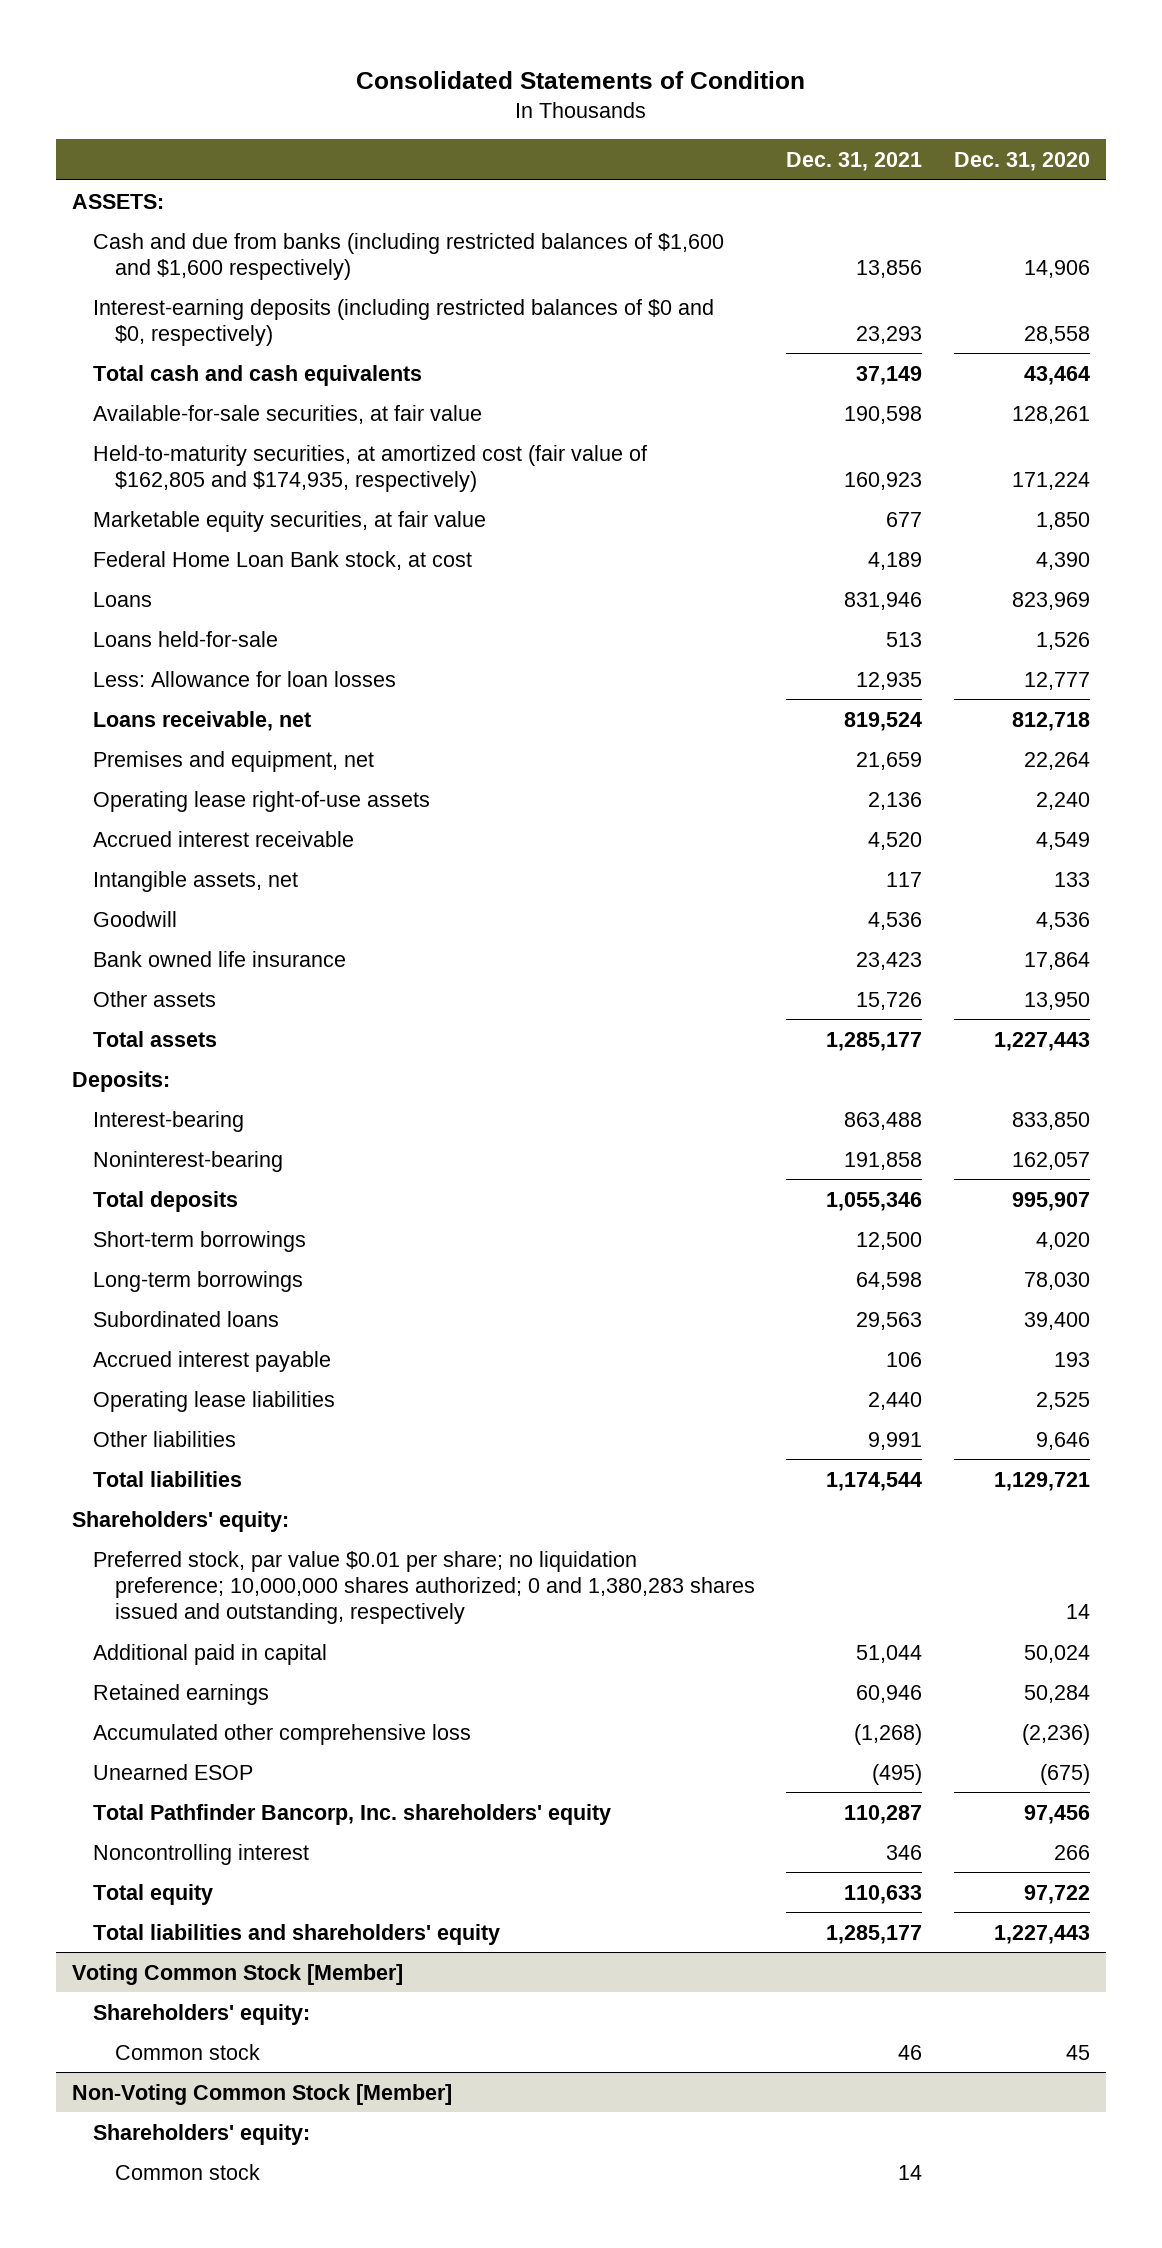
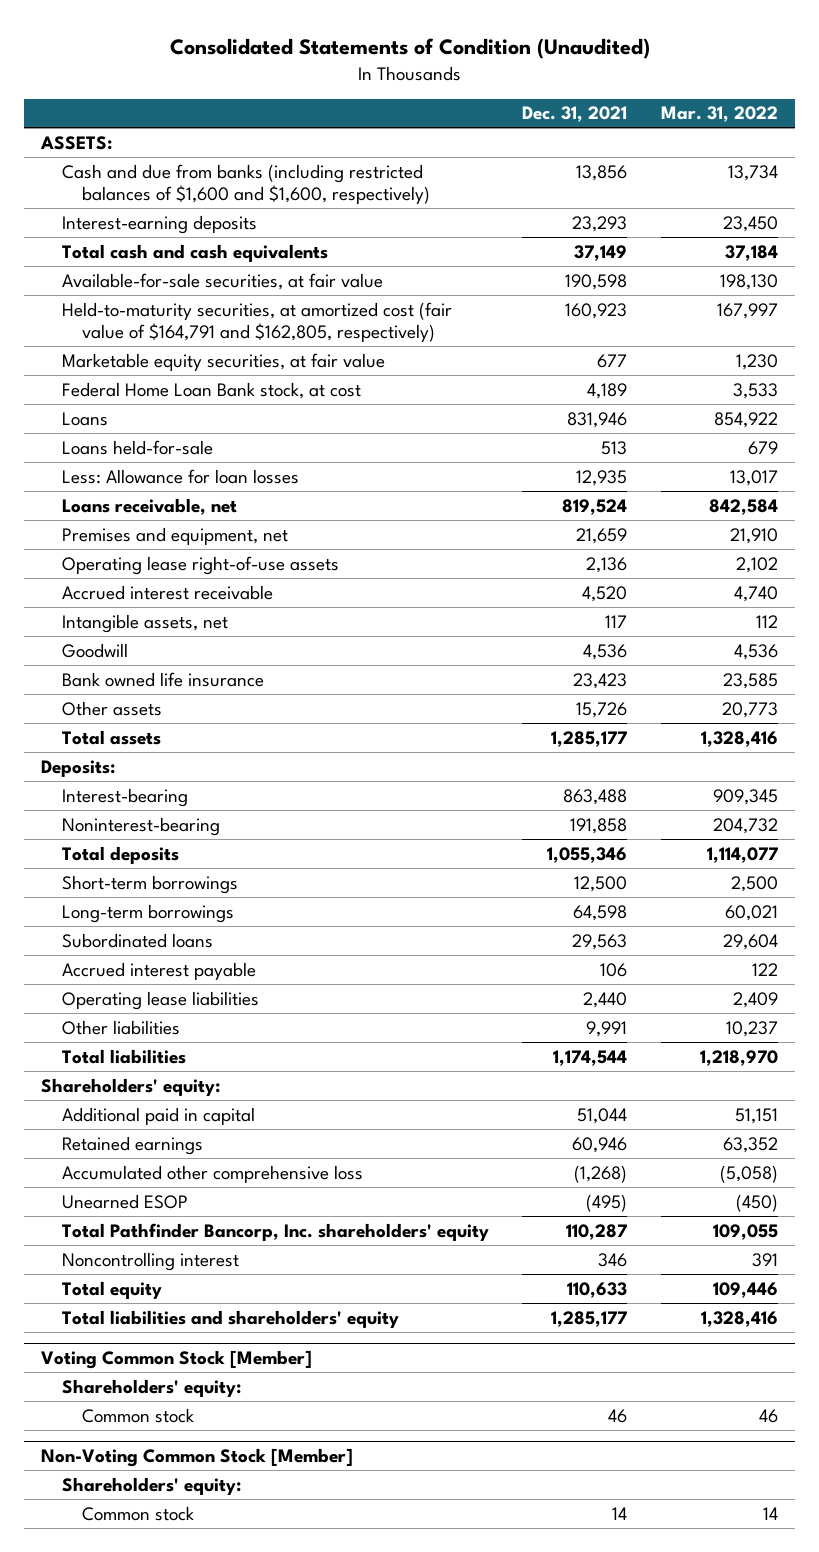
- Consolidated Statements of Condition
+ Consolidated Statements of Condition (Unaudited)
- | Dec. 31, 2021 | Dec. 31, 2020
+ | Dec. 31, 2021 | Mar. 31, 2022
- Cash and due from banks (including restricted balances of $1,600 and $1,600 respectively) | 13,856 | 14,906
- Interest-earning deposits (including restricted balances of $0 and $0, respectively) | 23,293 | 28,558
+ Cash and due from banks (including restricted balances of $1,600 and $1,600, respectively) | 13,856 | 13,734
+ Interest-earning deposits | 23,293 | 23,450
- Held-to-maturity securities, at amortized cost (fair value of $162,805 and $174,935, respectively) | 160,923 | 171,224
+ Held-to-maturity securities, at amortized cost (fair value of $164,791 and $162,805, respectively) | 160,923 | 167,997
- Preferred stock, par value $0.01 per share; no liquidation preference; 10,000,000 shares authorized; 0 and 1,380,283 shares issued and outstanding, respectively | | 14

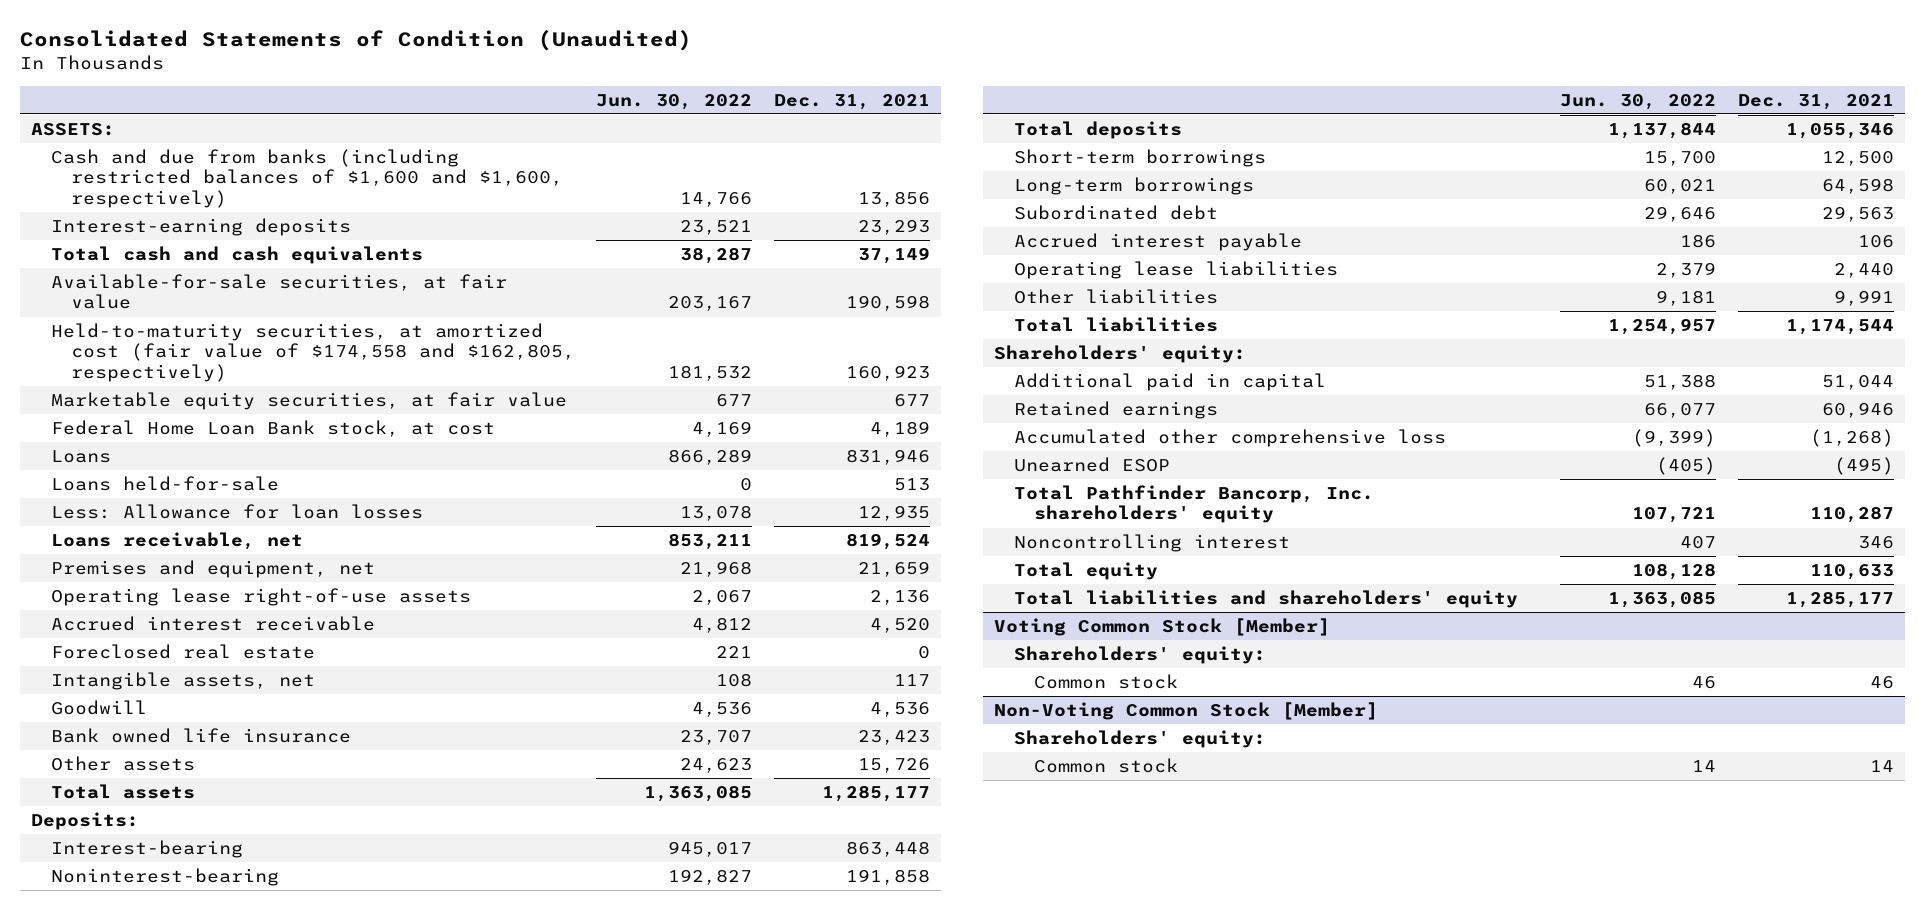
- | Dec. 31, 2021 | Mar. 31, 2022
+ | Jun. 30, 2022 | Dec. 31, 2021
- Held-to-maturity securities, at amortized cost (fair value of $164,791 and $162,805, respectively) | 160,923 | 167,997
+ Held-to-maturity securities, at amortized cost (fair value of $174,558 and $162,805, respectively) | 181,532 | 160,923
+ Foreclosed real estate | 221 | 0
- Interest-bearing | 863,488 | 909,345
+ Interest-bearing | 945,017 | 863,448
- Subordinated loans | 29,563 | 29,604
+ Subordinated debt | 29,646 | 29,563

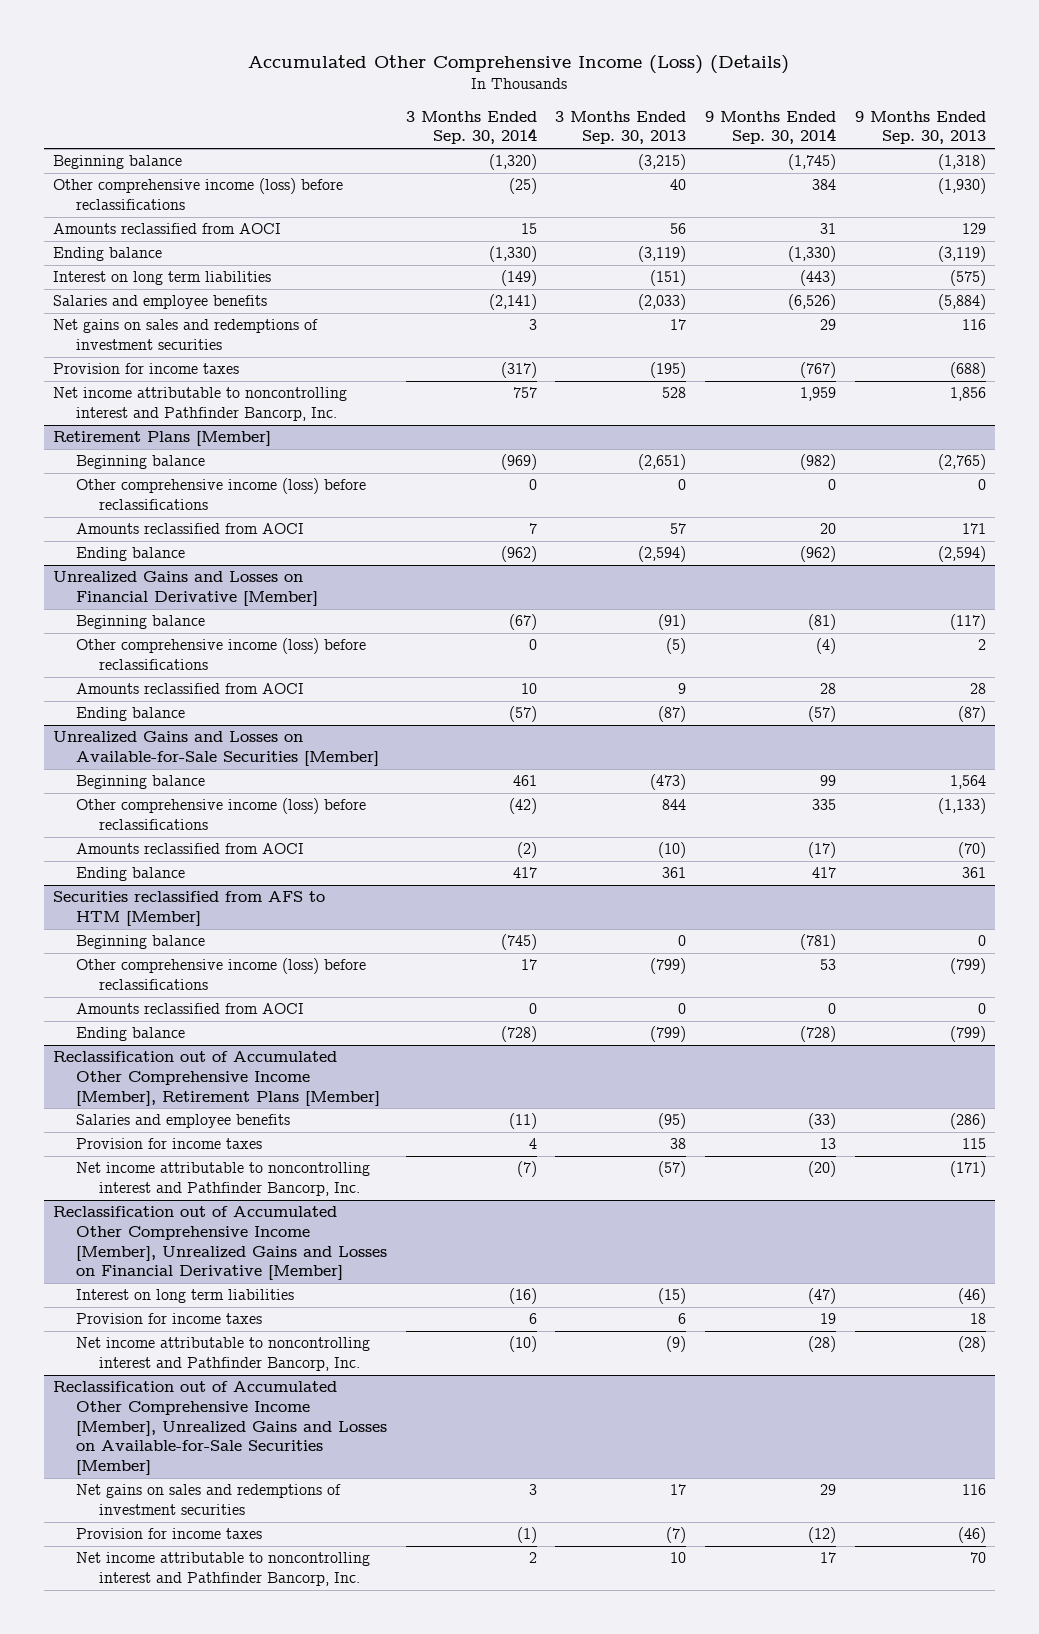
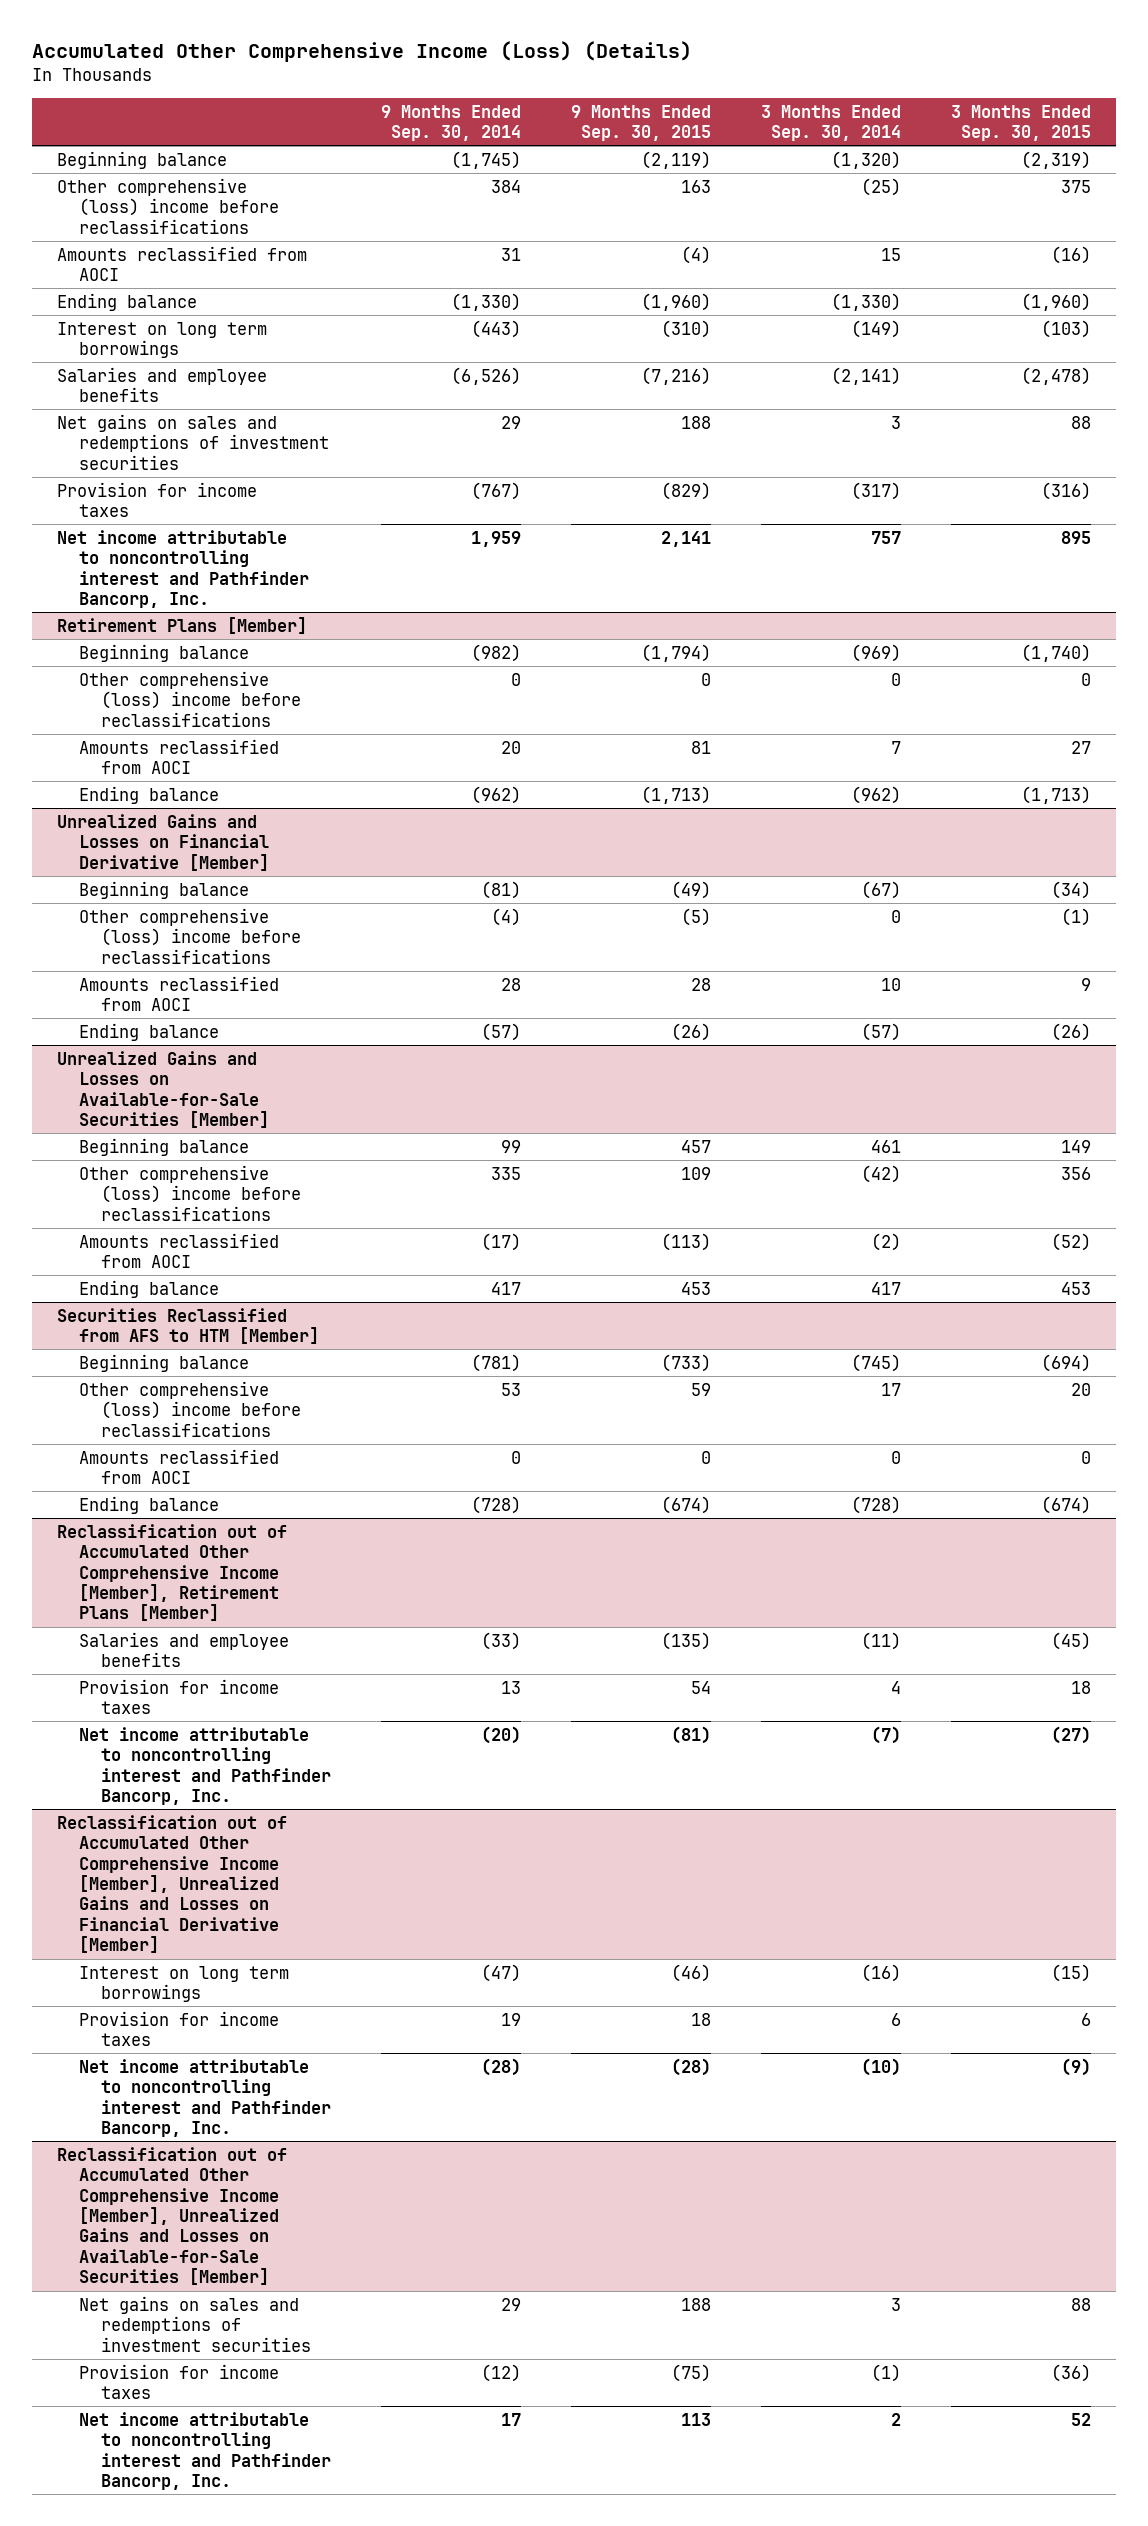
- | 3 Months Ended Sep. 30, 2014 | 3 Months Ended Sep. 30, 2013 | 9 Months Ended Sep. 30, 2014 | 9 Months Ended Sep. 30, 2013
+ | 9 Months Ended Sep. 30, 2014 | 9 Months Ended Sep. 30, 2015 | 3 Months Ended Sep. 30, 2014 | 3 Months Ended Sep. 30, 2015
- Other comprehensive income (loss) before reclassifications | (25) | 40 | 384 | (1,930)
+ Other comprehensive (loss) income before reclassifications | 384 | 163 | (25) | 375
- Interest on long term liabilities | (149) | (151) | (443) | (575)
+ Interest on long term borrowings | (443) | (310) | (149) | (103)
@ Retirement Plans [Member]
- Other comprehensive income (loss) before reclassifications | 0 | 0 | 0 | 0
+ Other comprehensive (loss) income before reclassifications | 0 | 0 | 0 | 0
@ Unrealized Gains and Losses on Financial Derivative [Member]
- Other comprehensive income (loss) before reclassifications | 0 | (5) | (4) | 2
+ Other comprehensive (loss) income before reclassifications | (4) | (5) | 0 | (1)
@ Unrealized Gains and Losses on Available-for-Sale Securities [Member]
- Other comprehensive income (loss) before reclassifications | (42) | 844 | 335 | (1,133)
+ Other comprehensive (loss) income before reclassifications | 335 | 109 | (42) | 356
- Securities reclassified from AFS to HTM [Member]
+ Securities Reclassified from AFS to HTM [Member]
- Other comprehensive income (loss) before reclassifications | 17 | (799) | 53 | (799)
+ Other comprehensive (loss) income before reclassifications | 53 | 59 | 17 | 20
@ Reclassification out of Accumulated Other Comprehensive Income [Member], Unrealized Gains and Losses on Financial Derivative [Member]
- Interest on long term liabilities | (16) | (15) | (47) | (46)
+ Interest on long term borrowings | (47) | (46) | (16) | (15)

